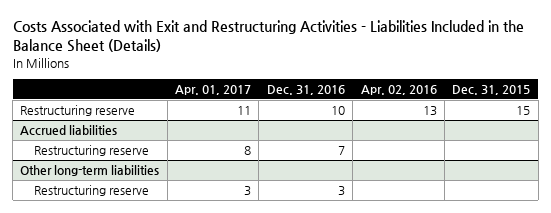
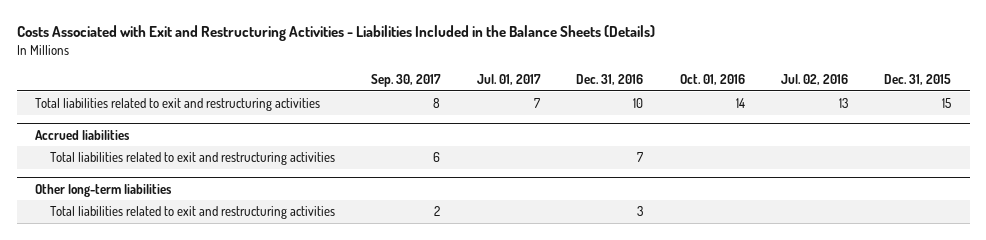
- Costs Associated with Exit and Restructuring Activities - Liabilities Included in the Balance Sheet (Details)
+ Costs Associated with Exit and Restructuring Activities - Liabilities Included in the Balance Sheets (Details)
- | Apr. 01, 2017 | Dec. 31, 2016 | Apr. 02, 2016 | Dec. 31, 2015
+ | Sep. 30, 2017 | Jul. 01, 2017 | Dec. 31, 2016 | Oct. 01, 2016 | Jul. 02, 2016 | Dec. 31, 2015
- Restructuring reserve | 11 | 10 | 13 | 15
+ Total liabilities related to exit and restructuring activities | 8 | 7 | 10 | 14 | 13 | 15
@ Accrued liabilities
- Restructuring reserve | 8 | 7 | |
+ Total liabilities related to exit and restructuring activities | 6 | | 7 | | |
@ Other long-term liabilities
- Restructuring reserve | 3 | 3 | |
+ Total liabilities related to exit and restructuring activities | 2 | | 3 | | |

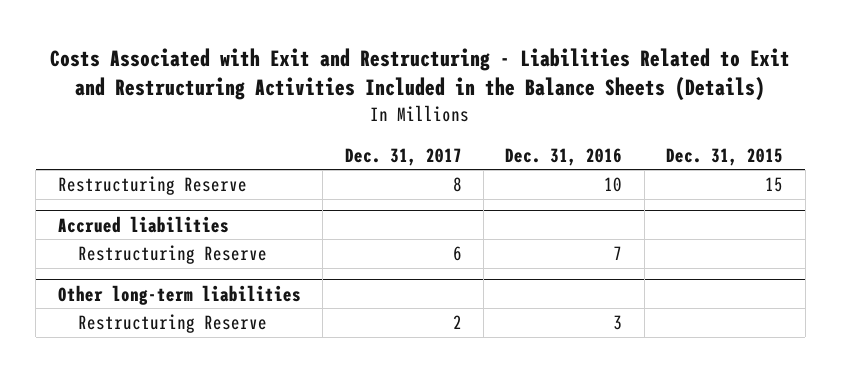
- Costs Associated with Exit and Restructuring Activities - Liabilities Included in the Balance Sheets (Details)
+ Costs Associated with Exit and Restructuring - Liabilities Related to Exit and Restructuring Activities Included in the Balance Sheets (Details)
- | Sep. 30, 2017 | Jul. 01, 2017 | Dec. 31, 2016 | Oct. 01, 2016 | Jul. 02, 2016 | Dec. 31, 2015
+ | Dec. 31, 2017 | Dec. 31, 2016 | Dec. 31, 2015
- Total liabilities related to exit and restructuring activities | 8 | 7 | 10 | 14 | 13 | 15
+ Restructuring Reserve | 8 | 10 | 15
@ Accrued liabilities
- Total liabilities related to exit and restructuring activities | 6 | | 7 | | |
+ Restructuring Reserve | 6 | 7 |
@ Other long-term liabilities
- Total liabilities related to exit and restructuring activities | 2 | | 3 | | |
+ Restructuring Reserve | 2 | 3 |

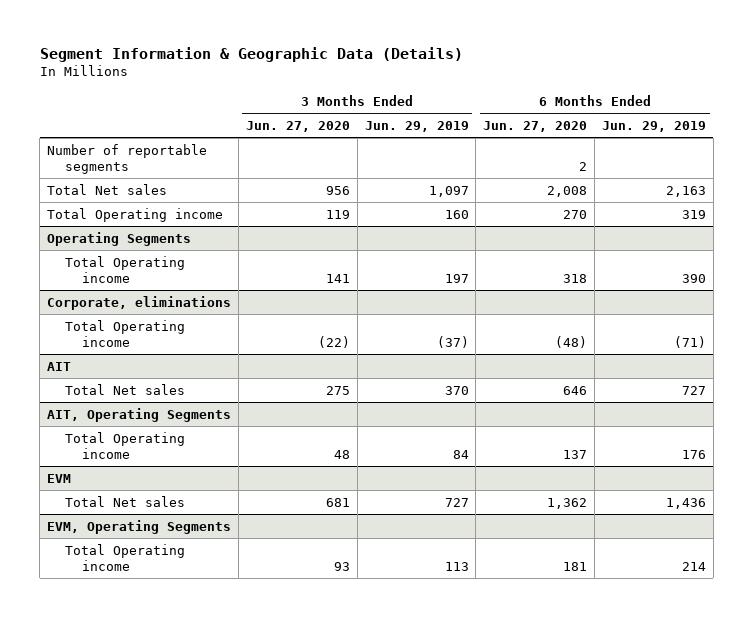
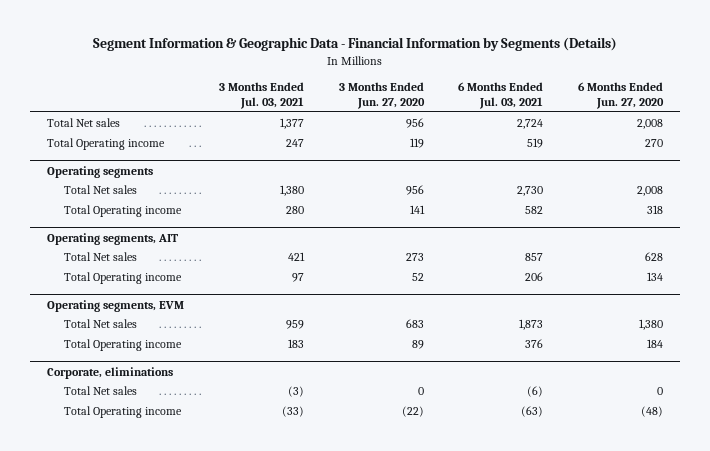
- Segment Information & Geographic Data (Details)
+ Segment Information & Geographic Data - Financial Information by Segments (Details)
- | 3 Months Ended Jun. 27, 2020 | 3 Months Ended Jun. 29, 2019 | 6 Months Ended Jun. 27, 2020 | 6 Months Ended Jun. 29, 2019
+ | 3 Months Ended Jul. 03, 2021 | 3 Months Ended Jun. 27, 2020 | 6 Months Ended Jul. 03, 2021 | 6 Months Ended Jun. 27, 2020
- Number of reportable segments | | | 2 |
- Operating Segments
+ Operating segments
+ Total Net sales | 1,380 | 956 | 2,730 | 2,008
+ Operating segments, AIT
+ Total Net sales | 421 | 273 | 857 | 628
+ Total Operating income | 97 | 52 | 206 | 134
+ Operating segments, EVM
+ Total Net sales | 959 | 683 | 1,873 | 1,380
+ Total Operating income | 183 | 89 | 376 | 184
@ Corporate, eliminations
+ Total Net sales | (3) | 0 | (6) | 0
- AIT
- Total Net sales | 275 | 370 | 646 | 727
- AIT, Operating Segments
- Total Operating income | 48 | 84 | 137 | 176
- EVM
- Total Net sales | 681 | 727 | 1,362 | 1,436
- EVM, Operating Segments
- Total Operating income | 93 | 113 | 181 | 214

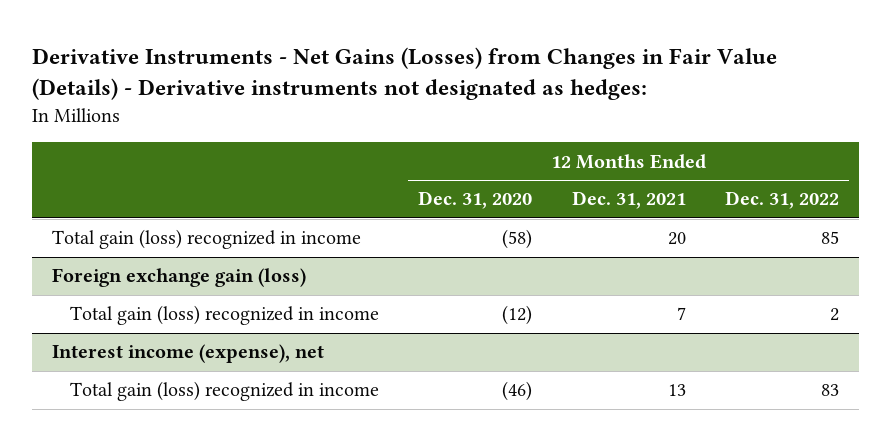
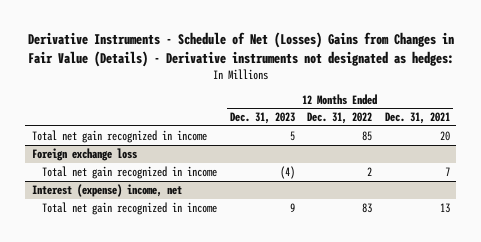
- Derivative Instruments - Net Gains (Losses) from Changes in Fair Value (Details) - Derivative instruments not designated as hedges:
+ Derivative Instruments - Schedule of Net (Losses) Gains from Changes in Fair Value (Details) - Derivative instruments not designated as hedges:
- | 12 Months Ended Dec. 31, 2020 | 12 Months Ended Dec. 31, 2021 | 12 Months Ended Dec. 31, 2022
+ | 12 Months Ended Dec. 31, 2023 | 12 Months Ended Dec. 31, 2022 | 12 Months Ended Dec. 31, 2021
- Total gain (loss) recognized in income | (58) | 20 | 85
- Foreign exchange gain (loss)
- Total gain (loss) recognized in income | (12) | 7 | 2
- Interest income (expense), net
- Total gain (loss) recognized in income | (46) | 13 | 83
+ Total net gain recognized in income | 5 | 85 | 20
+ Foreign exchange loss
+ Total net gain recognized in income | (4) | 2 | 7
+ Interest (expense) income, net
+ Total net gain recognized in income | 9 | 83 | 13

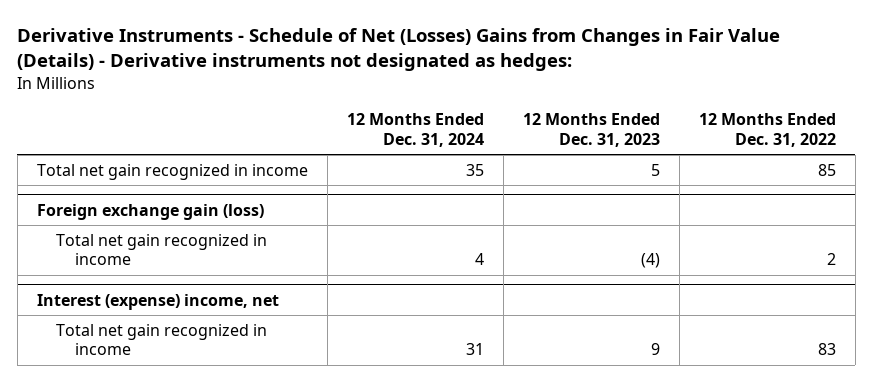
- | 12 Months Ended Dec. 31, 2023 | 12 Months Ended Dec. 31, 2022 | 12 Months Ended Dec. 31, 2021
+ | 12 Months Ended Dec. 31, 2024 | 12 Months Ended Dec. 31, 2023 | 12 Months Ended Dec. 31, 2022
- Foreign exchange loss
+ Foreign exchange gain (loss)

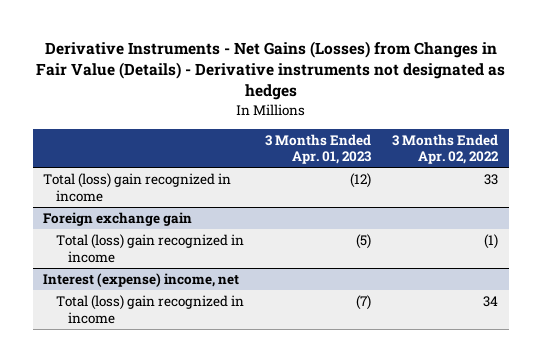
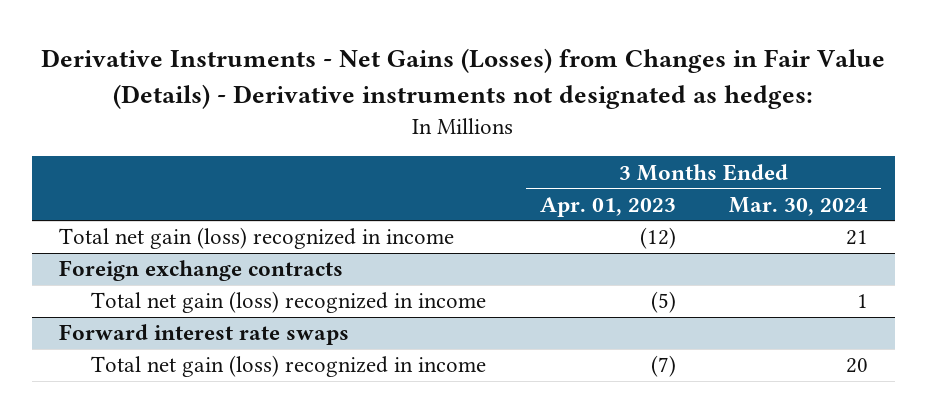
- Derivative Instruments - Net Gains (Losses) from Changes in Fair Value (Details) - Derivative instruments not designated as hedges
+ Derivative Instruments - Net Gains (Losses) from Changes in Fair Value (Details) - Derivative instruments not designated as hedges:
- | 3 Months Ended Apr. 01, 2023 | 3 Months Ended Apr. 02, 2022
+ | 3 Months Ended Apr. 01, 2023 | 3 Months Ended Mar. 30, 2024
- Total (loss) gain recognized in income | (12) | 33
- Foreign exchange gain
- Total (loss) gain recognized in income | (5) | (1)
- Interest (expense) income, net
- Total (loss) gain recognized in income | (7) | 34
+ Total net gain (loss) recognized in income | (12) | 21
+ Foreign exchange contracts
+ Total net gain (loss) recognized in income | (5) | 1
+ Forward interest rate swaps
+ Total net gain (loss) recognized in income | (7) | 20

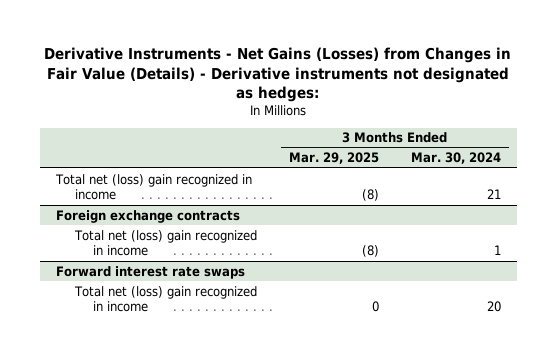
- | 3 Months Ended Apr. 01, 2023 | 3 Months Ended Mar. 30, 2024
+ | 3 Months Ended Mar. 29, 2025 | 3 Months Ended Mar. 30, 2024
- Total net gain (loss) recognized in income | (12) | 21
+ Total net (loss) gain recognized in income | (8) | 21
@ Foreign exchange contracts
- Total net gain (loss) recognized in income | (5) | 1
+ Total net (loss) gain recognized in income | (8) | 1
@ Forward interest rate swaps
- Total net gain (loss) recognized in income | (7) | 20
+ Total net (loss) gain recognized in income | 0 | 20

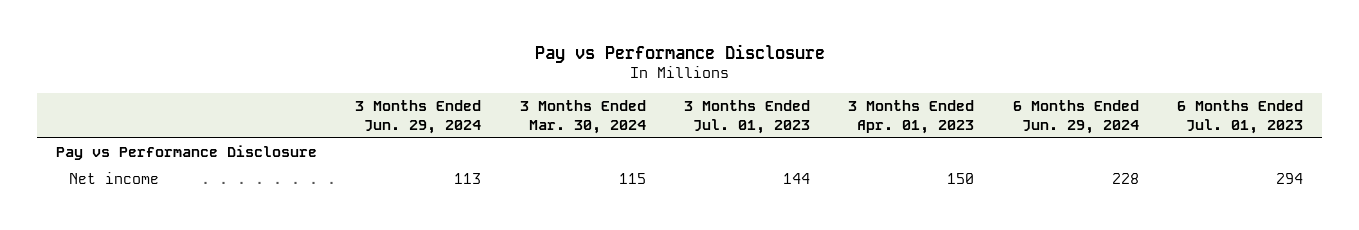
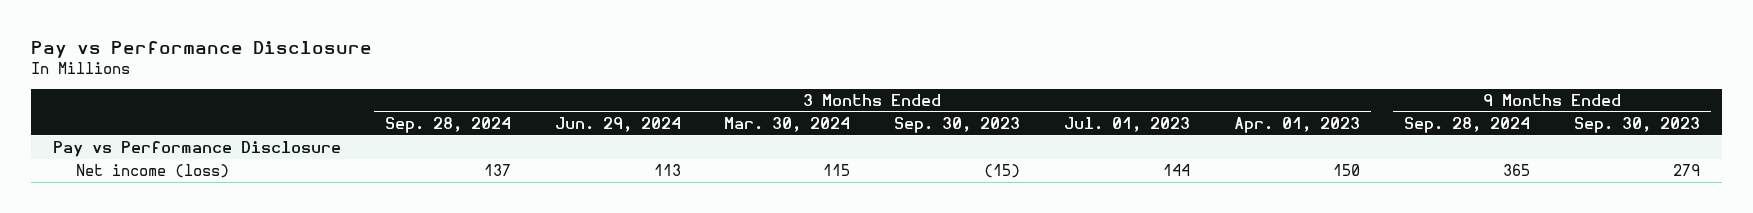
- | 3 Months Ended Jun. 29, 2024 | 3 Months Ended Mar. 30, 2024 | 3 Months Ended Jul. 01, 2023 | 3 Months Ended Apr. 01, 2023 | 6 Months Ended Jun. 29, 2024 | 6 Months Ended Jul. 01, 2023
+ | 3 Months Ended Sep. 28, 2024 | 3 Months Ended Jun. 29, 2024 | 3 Months Ended Mar. 30, 2024 | 3 Months Ended Sep. 30, 2023 | 3 Months Ended Jul. 01, 2023 | 3 Months Ended Apr. 01, 2023 | 9 Months Ended Sep. 28, 2024 | 9 Months Ended Sep. 30, 2023
- Net income | 113 | 115 | 144 | 150 | 228 | 294
+ Net income (loss) | 137 | 113 | 115 | (15) | 144 | 150 | 365 | 279

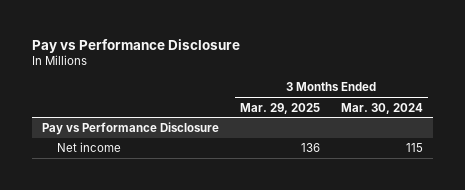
- | 3 Months Ended Sep. 28, 2024 | 3 Months Ended Jun. 29, 2024 | 3 Months Ended Mar. 30, 2024 | 3 Months Ended Sep. 30, 2023 | 3 Months Ended Jul. 01, 2023 | 3 Months Ended Apr. 01, 2023 | 9 Months Ended Sep. 28, 2024 | 9 Months Ended Sep. 30, 2023
+ | 3 Months Ended Mar. 29, 2025 | 3 Months Ended Mar. 30, 2024
- Net income (loss) | 137 | 113 | 115 | (15) | 144 | 150 | 365 | 279
+ Net income | 136 | 115

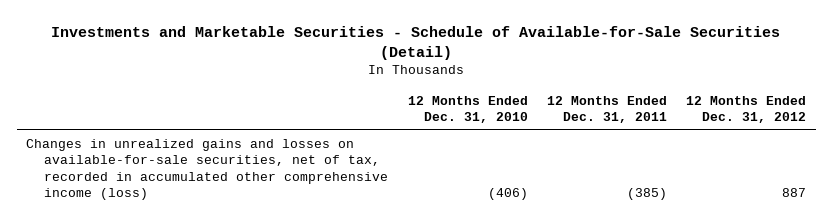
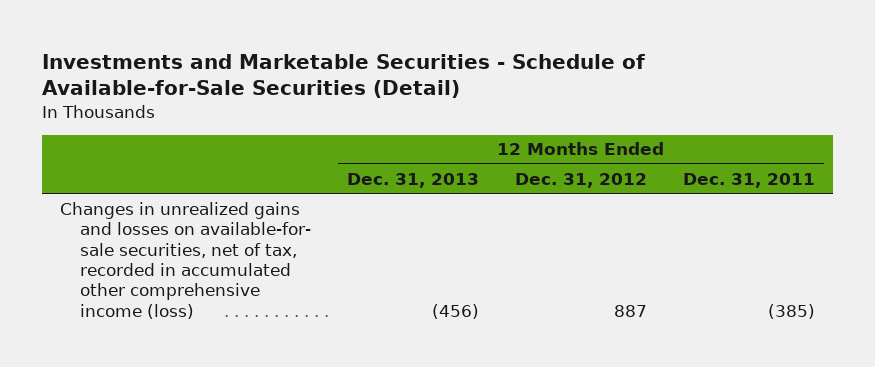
- | 12 Months Ended Dec. 31, 2010 | 12 Months Ended Dec. 31, 2011 | 12 Months Ended Dec. 31, 2012
+ | 12 Months Ended Dec. 31, 2013 | 12 Months Ended Dec. 31, 2012 | 12 Months Ended Dec. 31, 2011
- Changes in unrealized gains and losses on available-for-sale securities, net of tax, recorded in accumulated other comprehensive income (loss) | (406) | (385) | 887
+ Changes in unrealized gains and losses on available-for- sale securities, net of tax, recorded in accumulated other comprehensive income (loss) | (456) | 887 | (385)

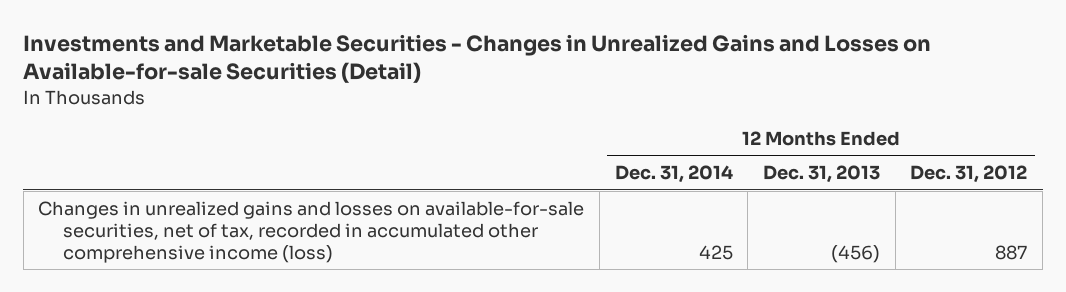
- Investments and Marketable Securities - Schedule of Available-for-Sale Securities (Detail)
+ Investments and Marketable Securities - Changes in Unrealized Gains and Losses on Available-for-sale Securities (Detail)
- | 12 Months Ended Dec. 31, 2013 | 12 Months Ended Dec. 31, 2012 | 12 Months Ended Dec. 31, 2011
+ | 12 Months Ended Dec. 31, 2014 | 12 Months Ended Dec. 31, 2013 | 12 Months Ended Dec. 31, 2012
- Changes in unrealized gains and losses on available-for- sale securities, net of tax, recorded in accumulated other comprehensive income (loss) | (456) | 887 | (385)
+ Changes in unrealized gains and losses on available-for-sale securities, net of tax, recorded in accumulated other comprehensive income (loss) | 425 | (456) | 887

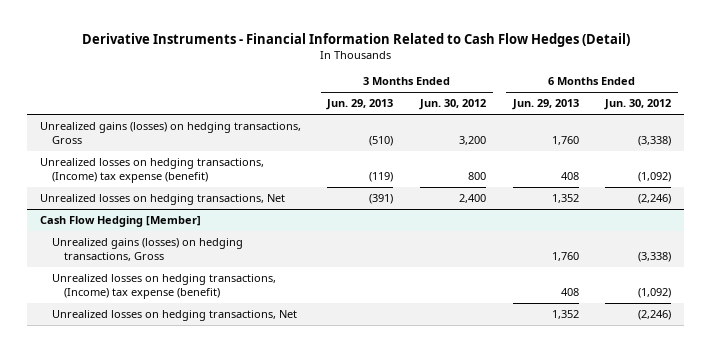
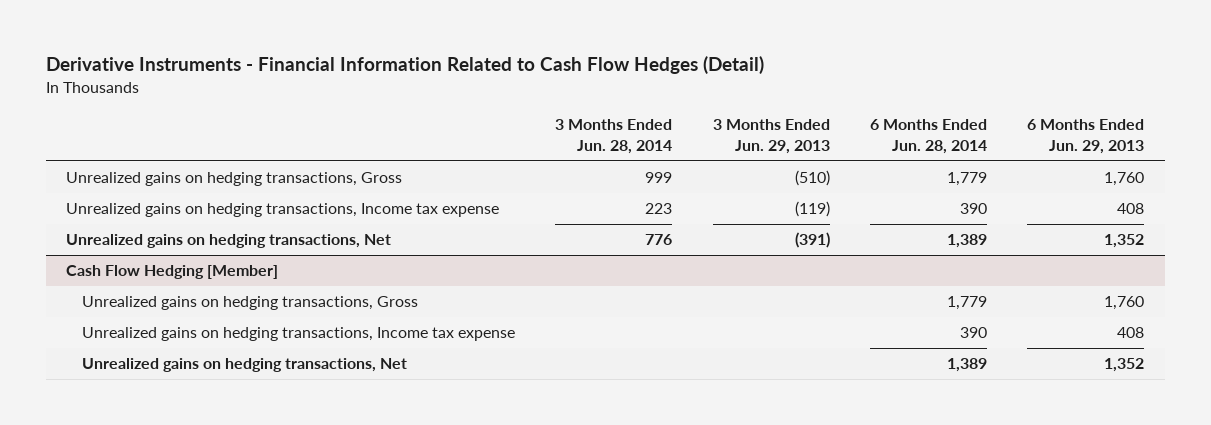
- | 3 Months Ended Jun. 29, 2013 | 3 Months Ended Jun. 30, 2012 | 6 Months Ended Jun. 29, 2013 | 6 Months Ended Jun. 30, 2012
+ | 3 Months Ended Jun. 28, 2014 | 3 Months Ended Jun. 29, 2013 | 6 Months Ended Jun. 28, 2014 | 6 Months Ended Jun. 29, 2013
- Unrealized gains (losses) on hedging transactions, Gross | (510) | 3,200 | 1,760 | (3,338)
- Unrealized losses on hedging transactions, (Income) tax expense (benefit) | (119) | 800 | 408 | (1,092)
- Unrealized losses on hedging transactions, Net | (391) | 2,400 | 1,352 | (2,246)
+ Unrealized gains on hedging transactions, Gross | 999 | (510) | 1,779 | 1,760
+ Unrealized gains on hedging transactions, Income tax expense | 223 | (119) | 390 | 408
+ Unrealized gains on hedging transactions, Net | 776 | (391) | 1,389 | 1,352
@ Cash Flow Hedging [Member]
- Unrealized gains (losses) on hedging transactions, Gross | | | 1,760 | (3,338)
- Unrealized losses on hedging transactions, (Income) tax expense (benefit) | | | 408 | (1,092)
- Unrealized losses on hedging transactions, Net | | | 1,352 | (2,246)
+ Unrealized gains on hedging transactions, Gross | | | 1,779 | 1,760
+ Unrealized gains on hedging transactions, Income tax expense | | | 390 | 408
+ Unrealized gains on hedging transactions, Net | | | 1,389 | 1,352

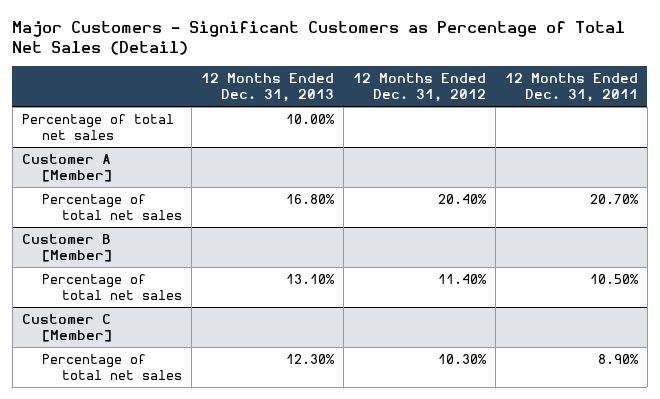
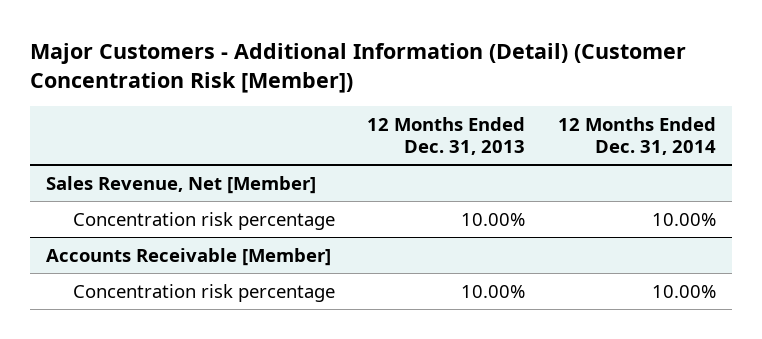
- Major Customers - Significant Customers as Percentage of Total Net Sales (Detail)
+ Major Customers - Additional Information (Detail) (Customer Concentration Risk [Member])
- | 12 Months Ended Dec. 31, 2013 | 12 Months Ended Dec. 31, 2012 | 12 Months Ended Dec. 31, 2011
+ | 12 Months Ended Dec. 31, 2013 | 12 Months Ended Dec. 31, 2014
- Percentage of total net sales | 10.00% | |
- Customer A [Member]
- Percentage of total net sales | 16.80% | 20.40% | 20.70%
- Customer B [Member]
- Percentage of total net sales | 13.10% | 11.40% | 10.50%
- Customer C [Member]
- Percentage of total net sales | 12.30% | 10.30% | 8.90%
+ Sales Revenue, Net [Member]
+ Concentration risk percentage | 10.00% | 10.00%
+ Accounts Receivable [Member]
+ Concentration risk percentage | 10.00% | 10.00%

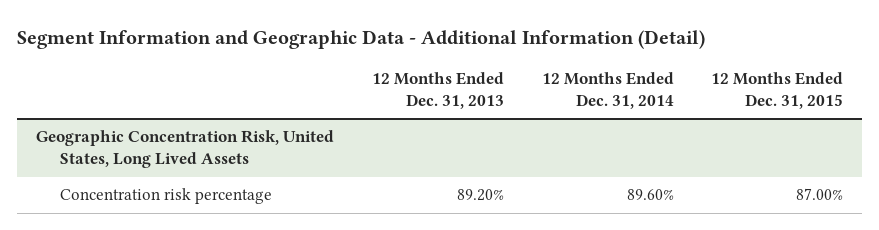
- Major Customers - Additional Information (Detail) (Customer Concentration Risk [Member])
+ Segment Information and Geographic Data - Additional Information (Detail)
- | 12 Months Ended Dec. 31, 2013 | 12 Months Ended Dec. 31, 2014
+ | 12 Months Ended Dec. 31, 2013 | 12 Months Ended Dec. 31, 2014 | 12 Months Ended Dec. 31, 2015
- Sales Revenue, Net [Member]
- Concentration risk percentage | 10.00% | 10.00%
- Accounts Receivable [Member]
- Concentration risk percentage | 10.00% | 10.00%
+ Geographic Concentration Risk, United States, Long Lived Assets
+ Concentration risk percentage | 89.20% | 89.60% | 87.00%

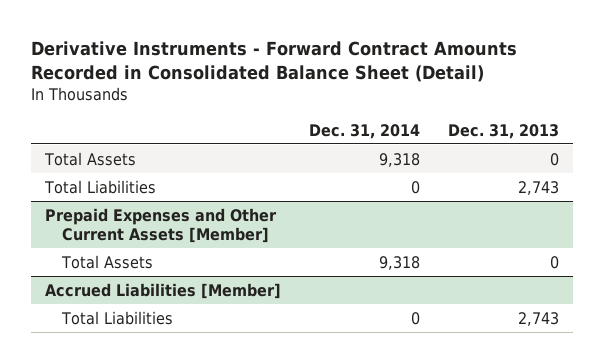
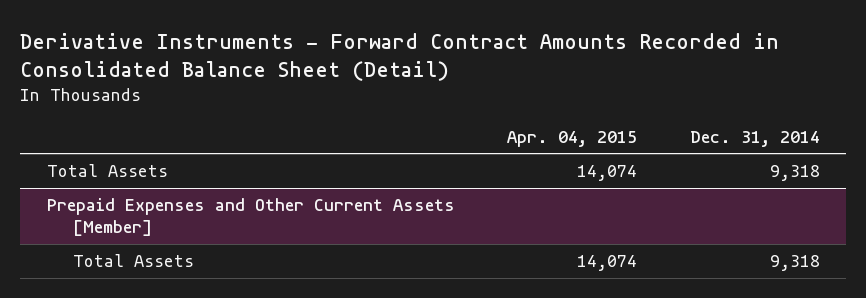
- | Dec. 31, 2014 | Dec. 31, 2013
+ | Apr. 04, 2015 | Dec. 31, 2014
- Total Liabilities | 0 | 2,743
- Accrued Liabilities [Member]
- Total Liabilities | 0 | 2,743

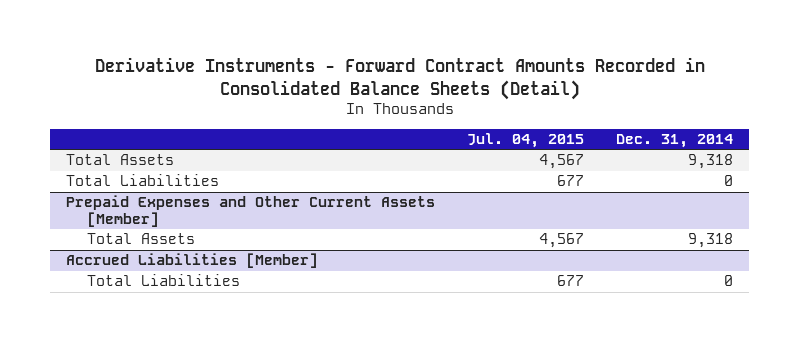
- Derivative Instruments - Forward Contract Amounts Recorded in Consolidated Balance Sheet (Detail)
+ Derivative Instruments - Forward Contract Amounts Recorded in Consolidated Balance Sheets (Detail)
- | Apr. 04, 2015 | Dec. 31, 2014
+ | Jul. 04, 2015 | Dec. 31, 2014
+ Total Liabilities | 677 | 0
+ Accrued Liabilities [Member]
+ Total Liabilities | 677 | 0

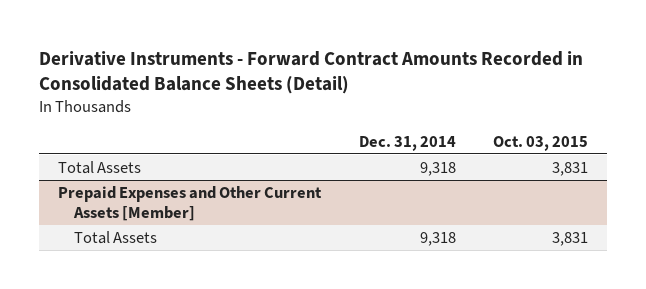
- | Jul. 04, 2015 | Dec. 31, 2014
+ | Dec. 31, 2014 | Oct. 03, 2015
- Total Liabilities | 677 | 0
- Accrued Liabilities [Member]
- Total Liabilities | 677 | 0

